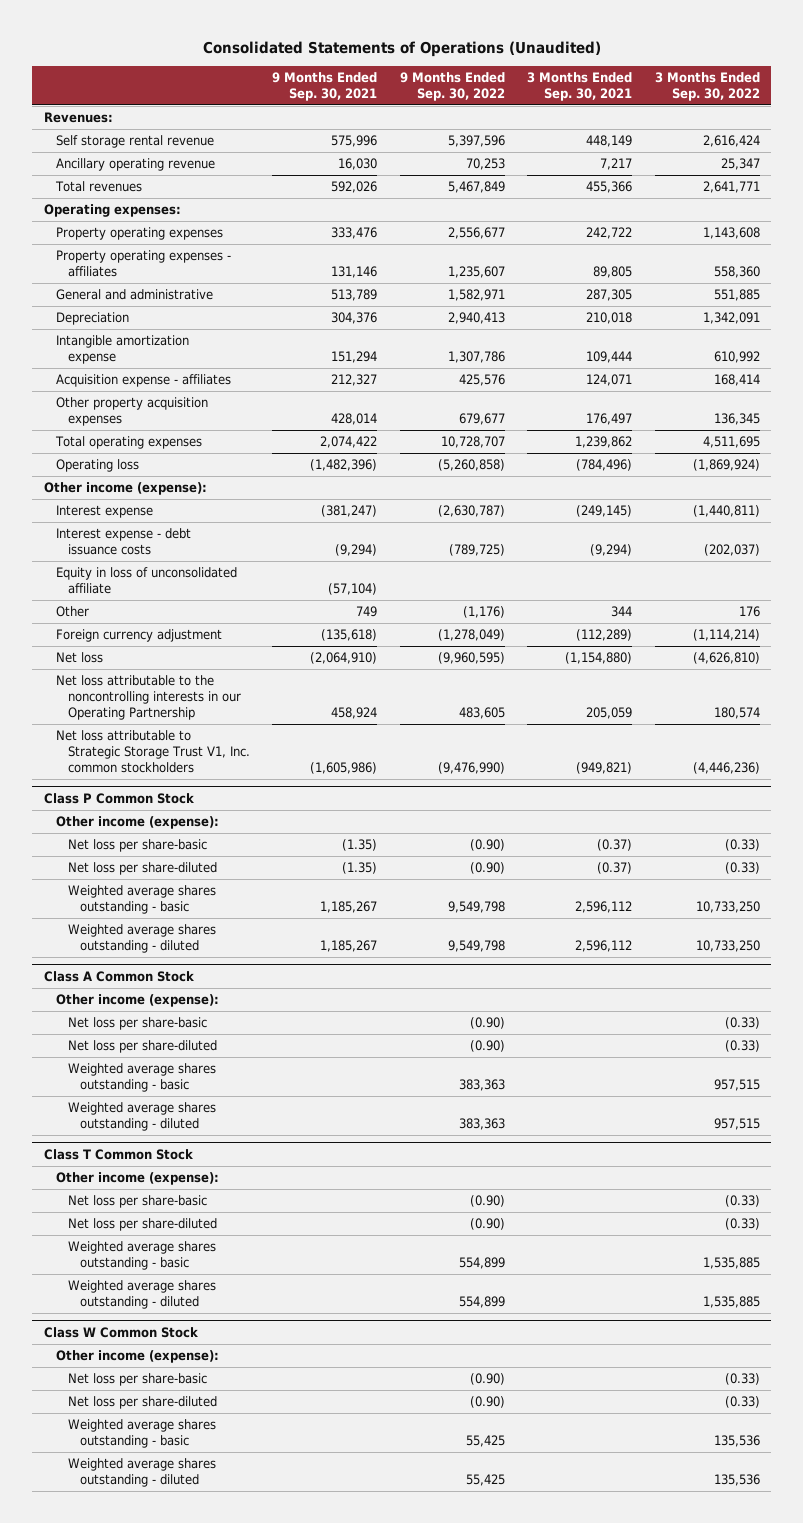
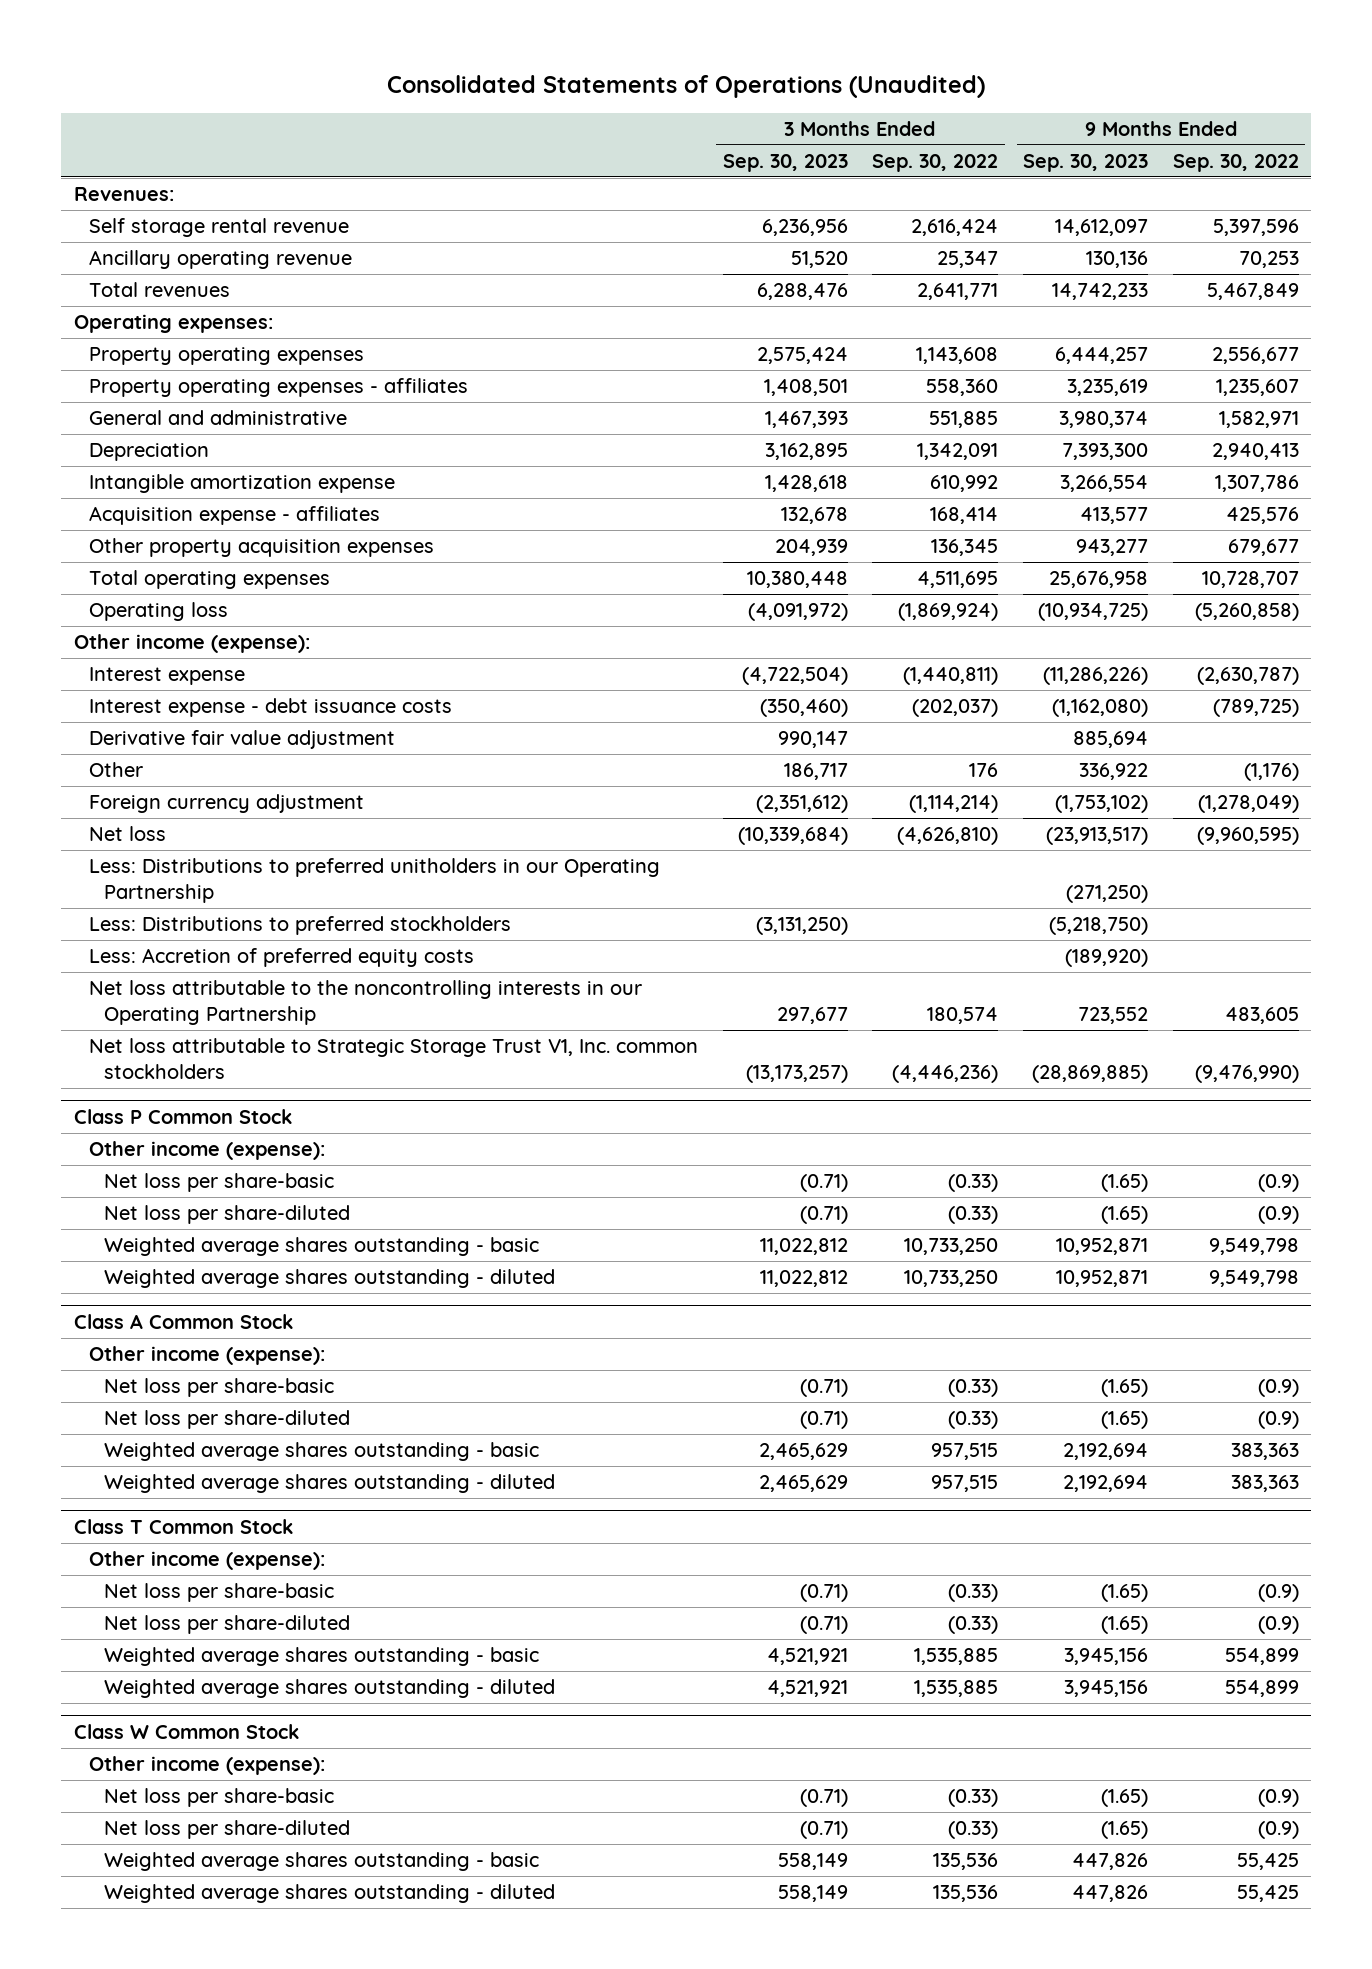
- | 9 Months Ended Sep. 30, 2021 | 9 Months Ended Sep. 30, 2022 | 3 Months Ended Sep. 30, 2021 | 3 Months Ended Sep. 30, 2022
+ | 3 Months Ended Sep. 30, 2023 | 3 Months Ended Sep. 30, 2022 | 9 Months Ended Sep. 30, 2023 | 9 Months Ended Sep. 30, 2022
- Equity in loss of unconsolidated affiliate | (57,104) | | |
+ Derivative fair value adjustment | 990,147 | | 885,694 |
+ Less: Distributions to preferred unitholders in our Operating Partnership | | | (271,250) |
+ Less: Distributions to preferred stockholders | (3,131,250) | | (5,218,750) |
+ Less: Accretion of preferred equity costs | | | (189,920) |
@ Class P Common Stock
- Net loss per share-basic | (1.35) | (0.90) | (0.37) | (0.33)
- Net loss per share-diluted | (1.35) | (0.90) | (0.37) | (0.33)
+ Net loss per share-basic | (0.71) | (0.33) | (1.65) | (0.9)
+ Net loss per share-diluted | (0.71) | (0.33) | (1.65) | (0.9)
@ Class A Common Stock
- Net loss per share-basic | | (0.90) | | (0.33)
- Net loss per share-diluted | | (0.90) | | (0.33)
+ Net loss per share-basic | (0.71) | (0.33) | (1.65) | (0.9)
+ Net loss per share-diluted | (0.71) | (0.33) | (1.65) | (0.9)
@ Class T Common Stock
- Net loss per share-basic | | (0.90) | | (0.33)
- Net loss per share-diluted | | (0.90) | | (0.33)
+ Net loss per share-basic | (0.71) | (0.33) | (1.65) | (0.9)
+ Net loss per share-diluted | (0.71) | (0.33) | (1.65) | (0.9)
@ Class W Common Stock
- Net loss per share-basic | | (0.90) | | (0.33)
- Net loss per share-diluted | | (0.90) | | (0.33)
+ Net loss per share-basic | (0.71) | (0.33) | (1.65) | (0.9)
+ Net loss per share-diluted | (0.71) | (0.33) | (1.65) | (0.9)

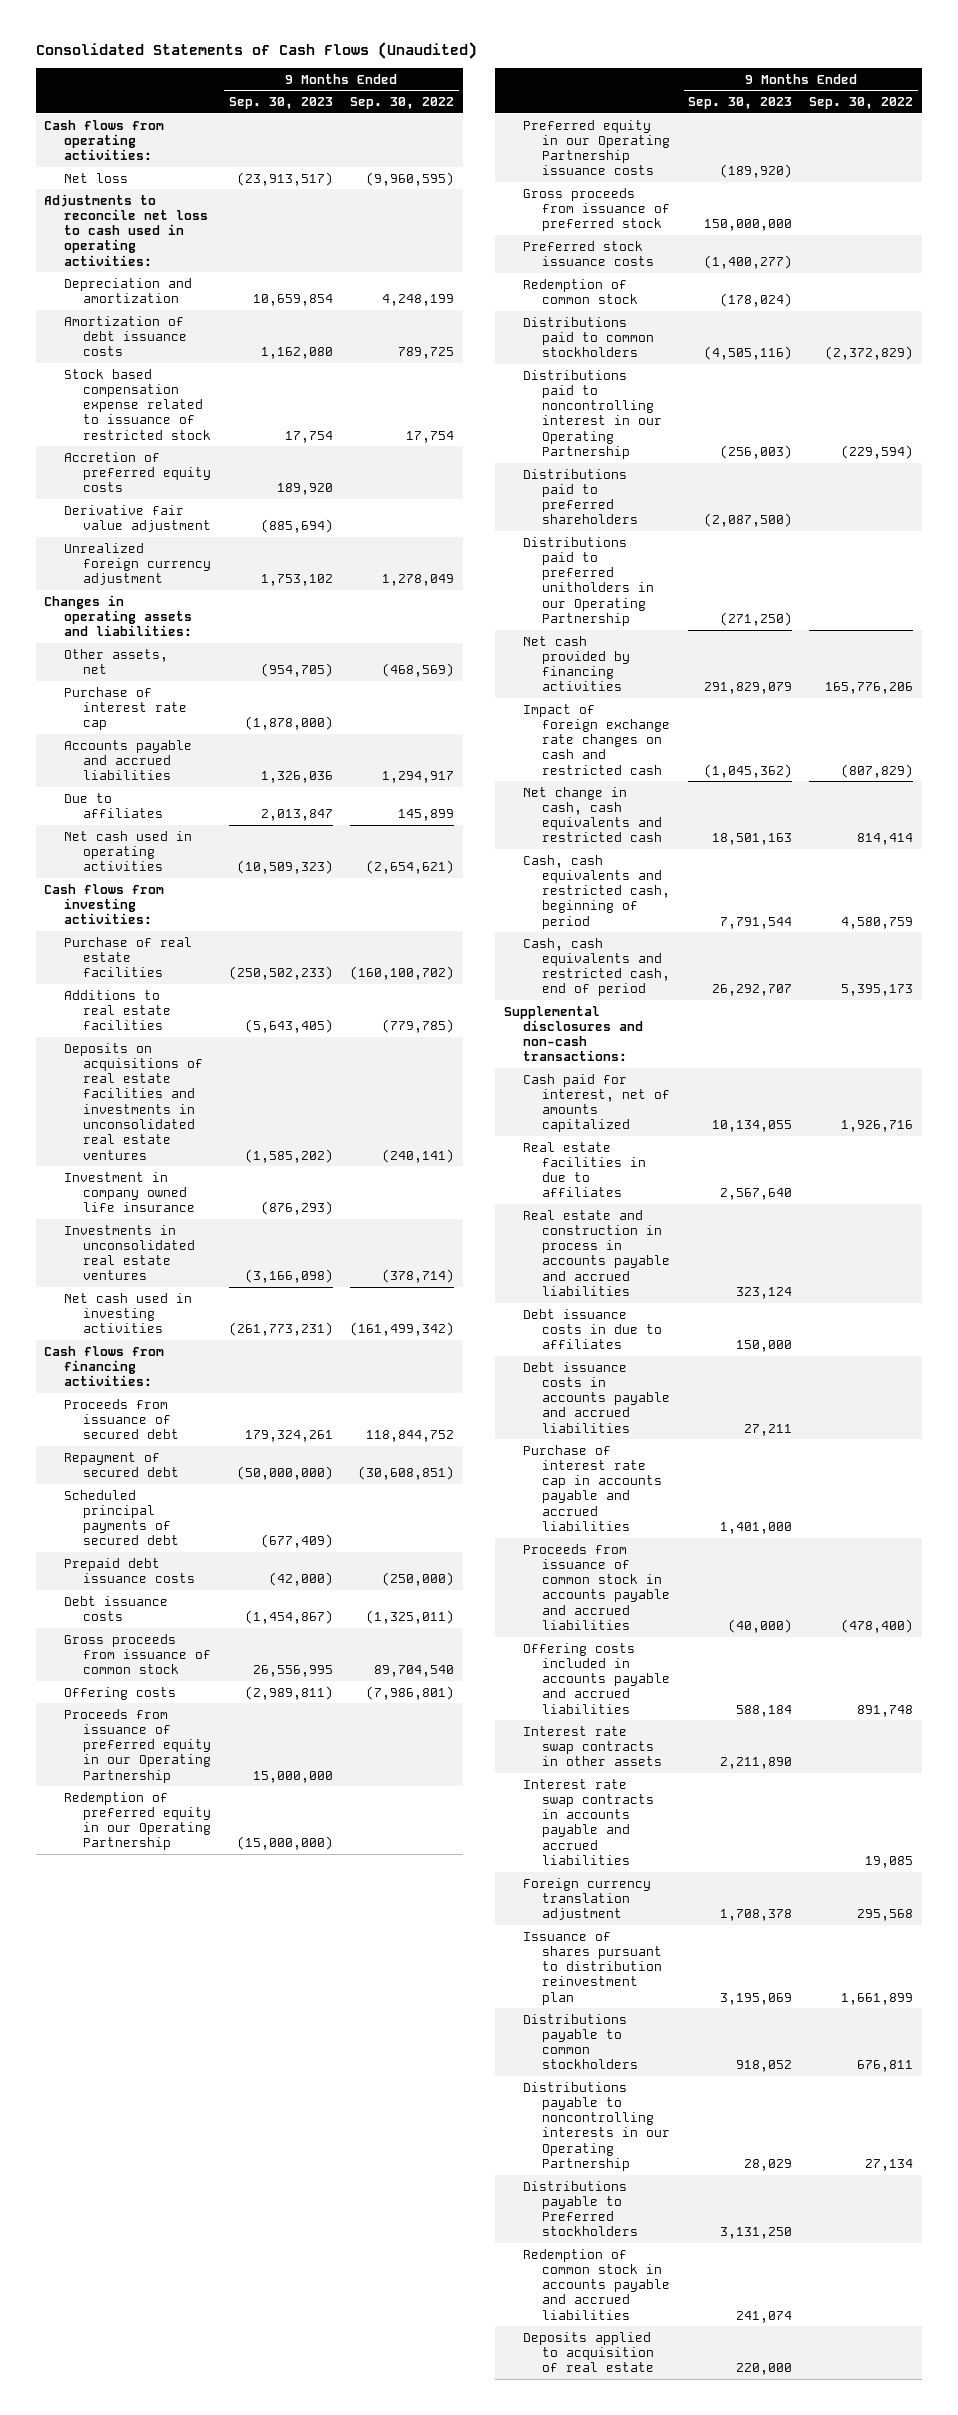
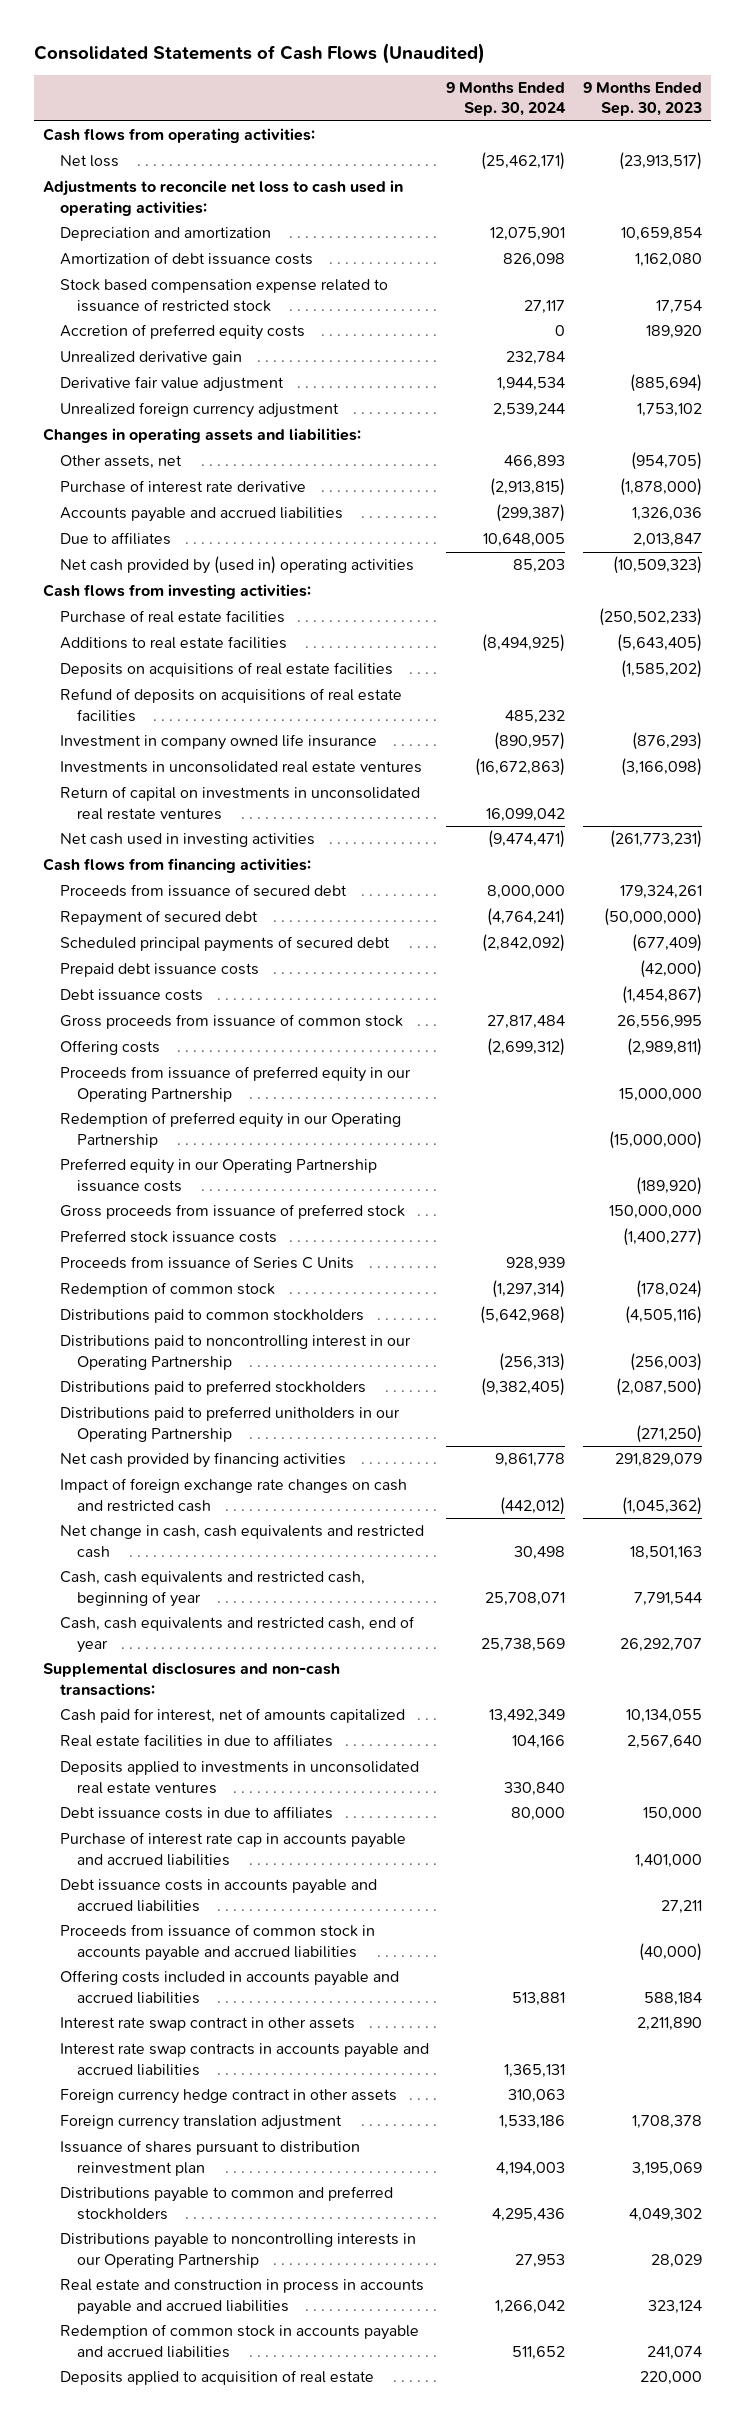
- | 9 Months Ended Sep. 30, 2023 | 9 Months Ended Sep. 30, 2022
+ | 9 Months Ended Sep. 30, 2024 | 9 Months Ended Sep. 30, 2023
+ Unrealized derivative gain | 232,784 |
- Purchase of interest rate cap | (1,878,000) |
+ Purchase of interest rate derivative | (2,913,815) | (1,878,000)
- Net cash used in operating activities | (10,509,323) | (2,654,621)
+ Net cash provided by (used in) operating activities | 85,203 | (10,509,323)
- Deposits on acquisitions of real estate facilities and investments in unconsolidated real estate ventures | (1,585,202) | (240,141)
+ Deposits on acquisitions of real estate facilities | | (1,585,202)
+ Refund of deposits on acquisitions of real estate facilities | 485,232 |
+ Return of capital on investments in unconsolidated real restate ventures | 16,099,042 |
+ Proceeds from issuance of Series C Units | 928,939 |
- Distributions paid to preferred shareholders | (2,087,500) |
+ Distributions paid to preferred stockholders | (9,382,405) | (2,087,500)
- Cash, cash equivalents and restricted cash, beginning of period | 7,791,544 | 4,580,759
- Cash, cash equivalents and restricted cash, end of period | 26,292,707 | 5,395,173
+ Cash, cash equivalents and restricted cash, beginning of year | 25,708,071 | 7,791,544
+ Cash, cash equivalents and restricted cash, end of year | 25,738,569 | 26,292,707
+ Deposits applied to investments in unconsolidated real estate ventures | 330,840 |
moved down: Debt issuance costs in accounts payable and accrued liabilities | | 27,211
- Interest rate swap contracts in other assets | 2,211,890 |
+ Interest rate swap contract in other assets | | 2,211,890
+ Foreign currency hedge contract in other assets | 310,063 |
- Distributions payable to common stockholders | 918,052 | 676,811
+ Distributions payable to common and preferred stockholders | 4,295,436 | 4,049,302
- Distributions payable to Preferred stockholders | 3,131,250 |
moved down: Real estate and construction in process in accounts payable and accrued liabilities | 1,266,042 | 323,124

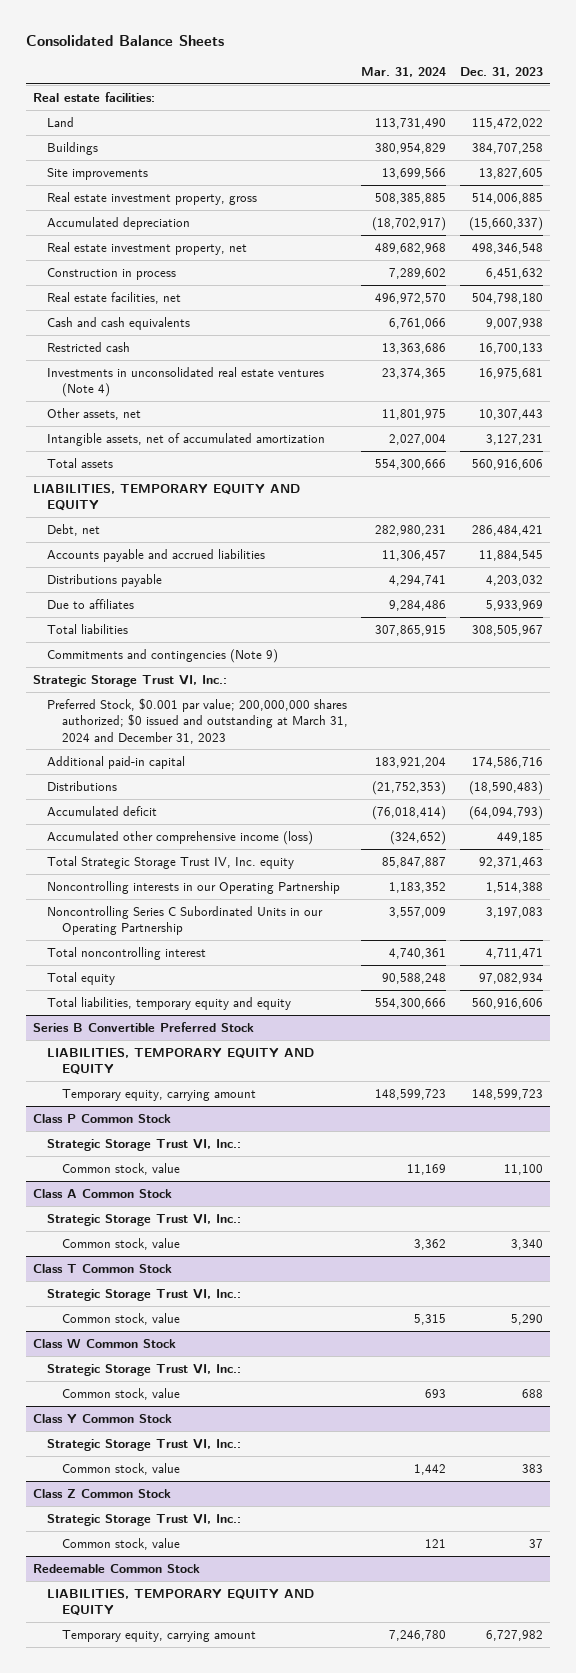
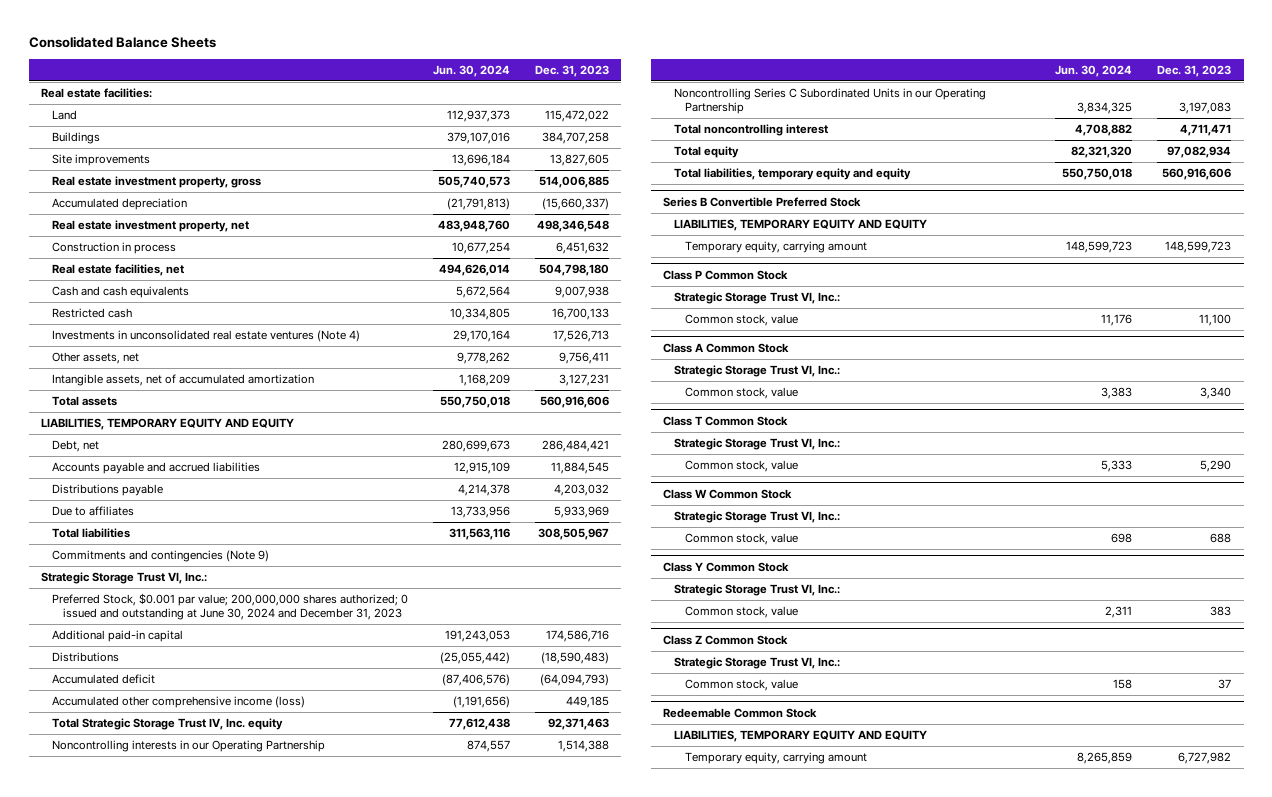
- | Mar. 31, 2024 | Dec. 31, 2023
+ | Jun. 30, 2024 | Dec. 31, 2023
- Investments in unconsolidated real estate ventures (Note 4) | 23,374,365 | 16,975,681
- Other assets, net | 11,801,975 | 10,307,443
+ Investments in unconsolidated real estate ventures (Note 4) | 29,170,164 | 17,526,713
+ Other assets, net | 9,778,262 | 9,756,411
- Preferred Stock, $0.001 par value; 200,000,000 shares authorized; $0 issued and outstanding at March 31, 2024 and December 31, 2023
+ Preferred Stock, $0.001 par value; 200,000,000 shares authorized; 0 issued and outstanding at June 30, 2024 and December 31, 2023

